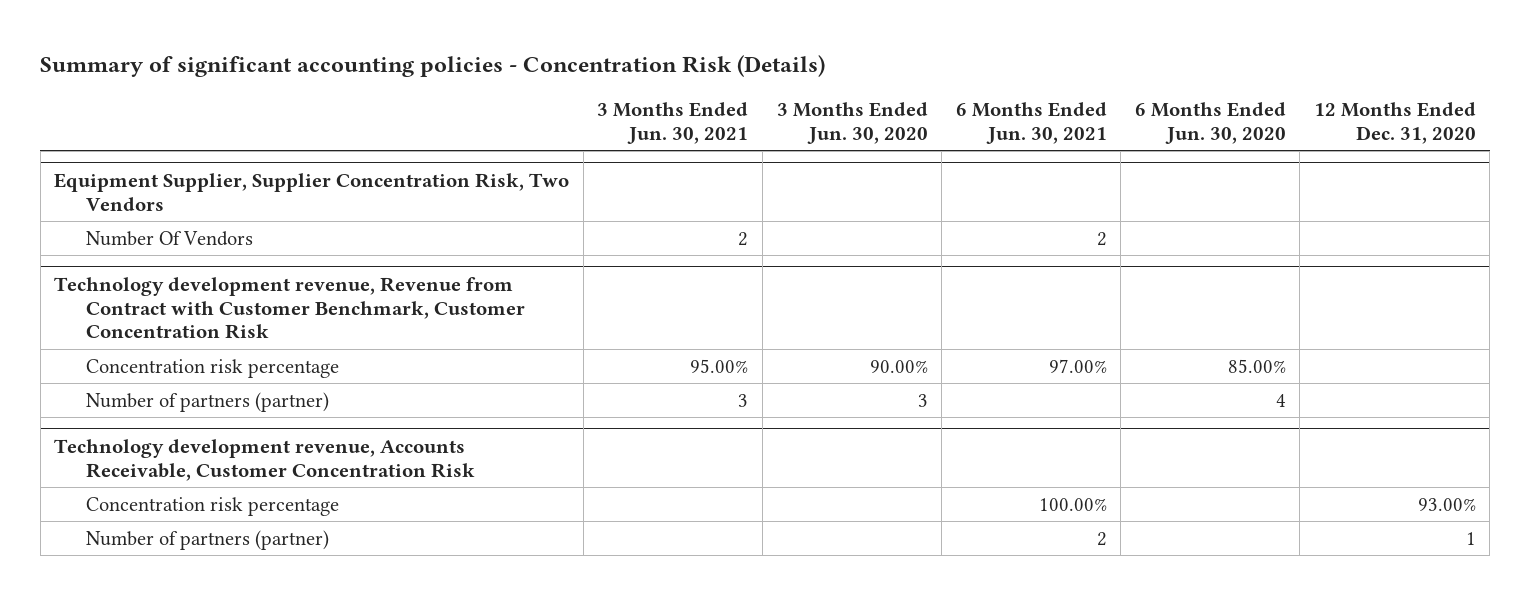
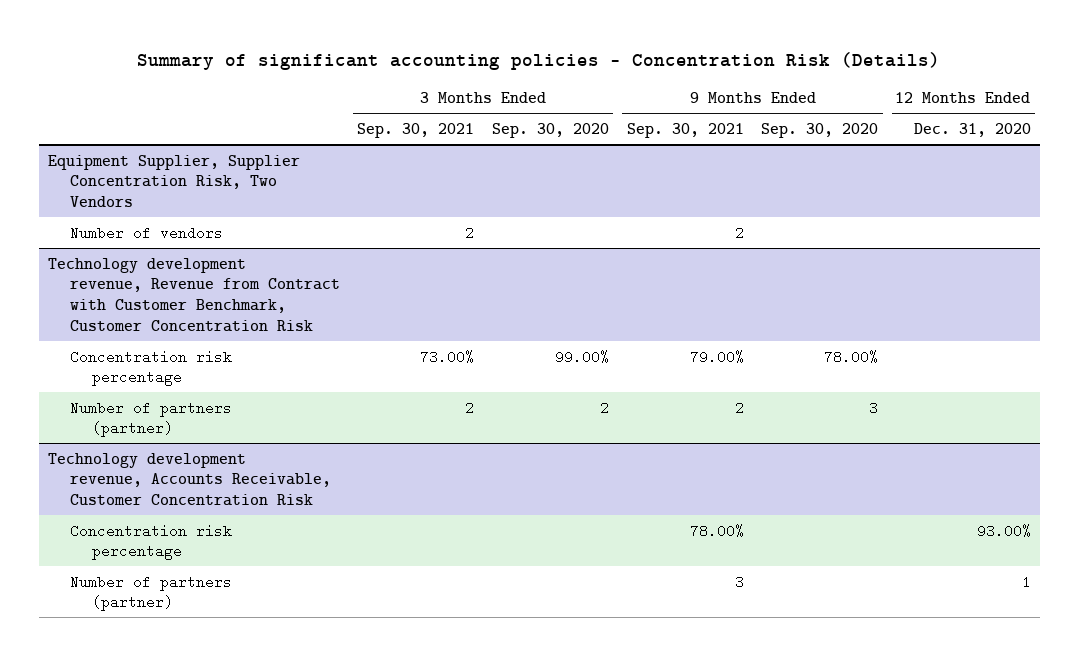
- | 3 Months Ended Jun. 30, 2021 | 3 Months Ended Jun. 30, 2020 | 6 Months Ended Jun. 30, 2021 | 6 Months Ended Jun. 30, 2020 | 12 Months Ended Dec. 31, 2020
+ | 3 Months Ended Sep. 30, 2021 | 3 Months Ended Sep. 30, 2020 | 9 Months Ended Sep. 30, 2021 | 9 Months Ended Sep. 30, 2020 | 12 Months Ended Dec. 31, 2020
@ Equipment Supplier, Supplier Concentration Risk, Two Vendors
- Number Of Vendors | 2 | | 2 | |
+ Number of vendors | 2 | | 2 | |

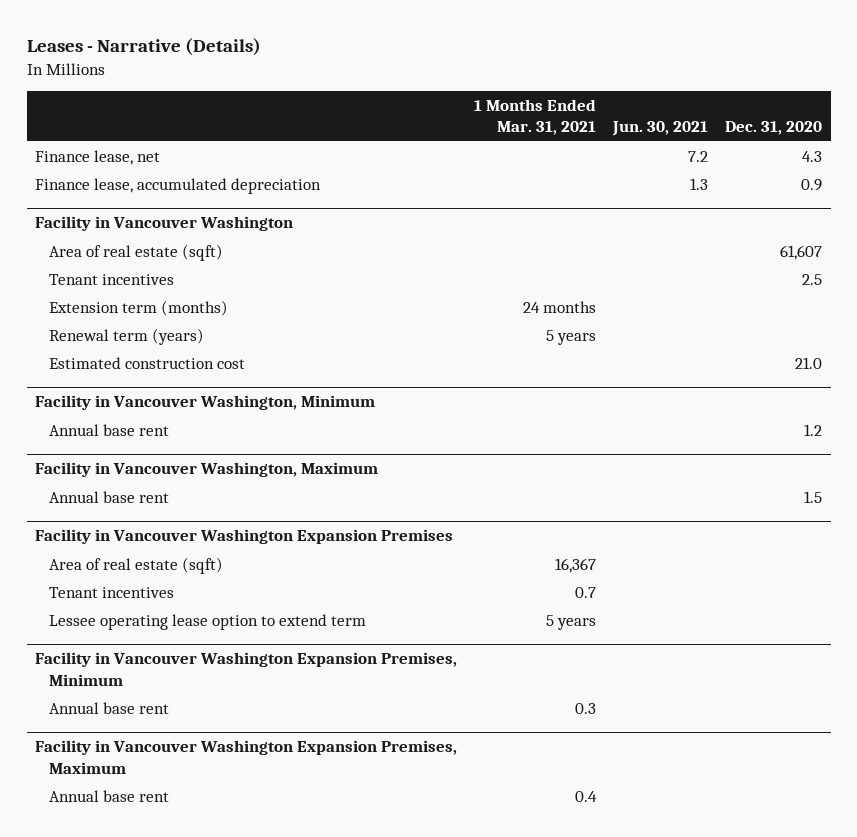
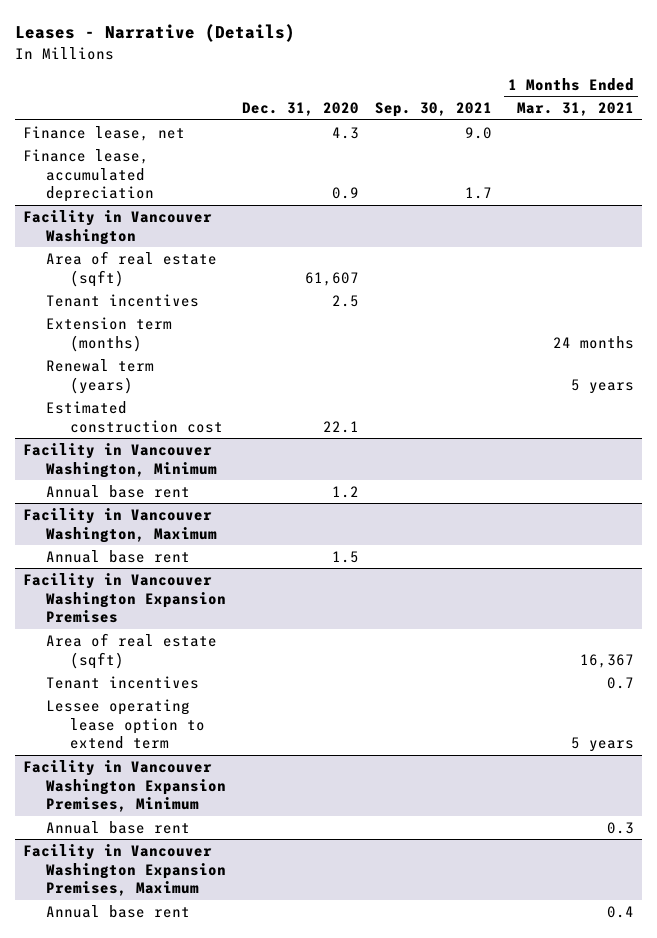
- | 1 Months Ended Mar. 31, 2021 | Jun. 30, 2021 | Dec. 31, 2020
+ | Dec. 31, 2020 | Sep. 30, 2021 | 1 Months Ended Mar. 31, 2021
@ Facility in Vancouver Washington
- Estimated construction cost | | | 21.0
+ Estimated construction cost | 22.1 | |

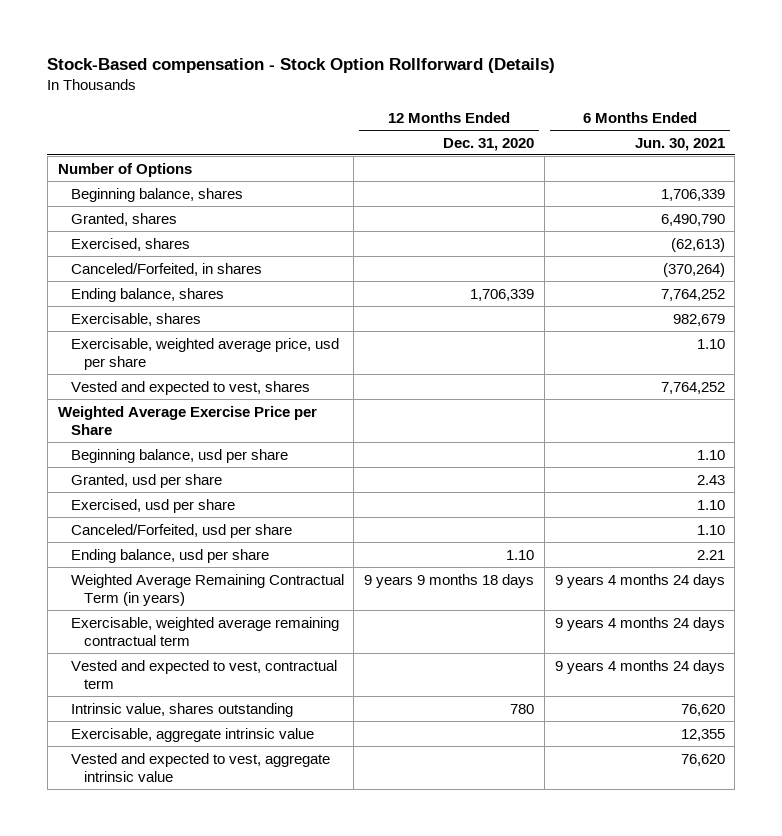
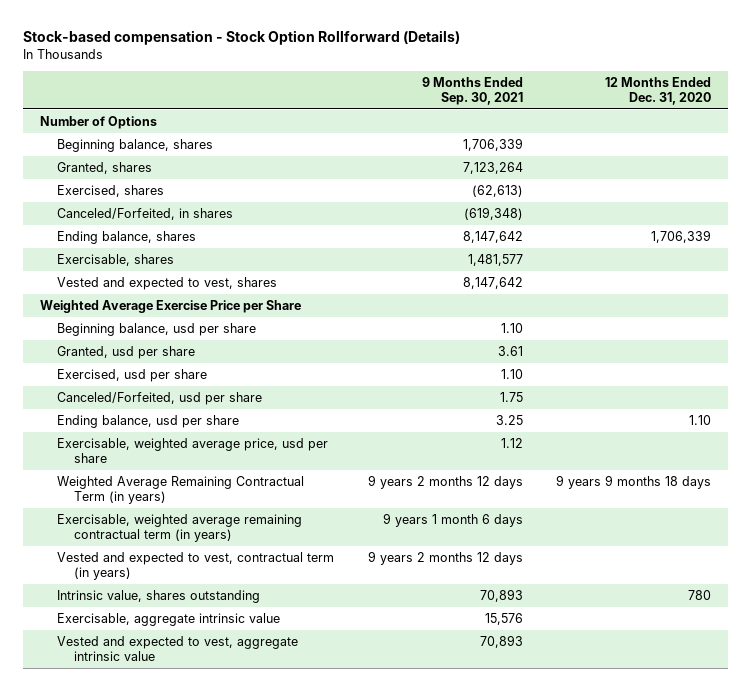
- Stock-Based compensation - Stock Option Rollforward (Details)
+ Stock-based compensation - Stock Option Rollforward (Details)
- | 12 Months Ended Dec. 31, 2020 | 6 Months Ended Jun. 30, 2021
+ | 9 Months Ended Sep. 30, 2021 | 12 Months Ended Dec. 31, 2020
moved down: Exercisable, weighted average price, usd per share | 1.12 |
- Exercisable, weighted average remaining contractual term | | 9 years 4 months 24 days
- Vested and expected to vest, contractual term | | 9 years 4 months 24 days
+ Exercisable, weighted average remaining contractual term (in years) | 9 years 1 month 6 days |
+ Vested and expected to vest, contractual term (in years) | 9 years 2 months 12 days |

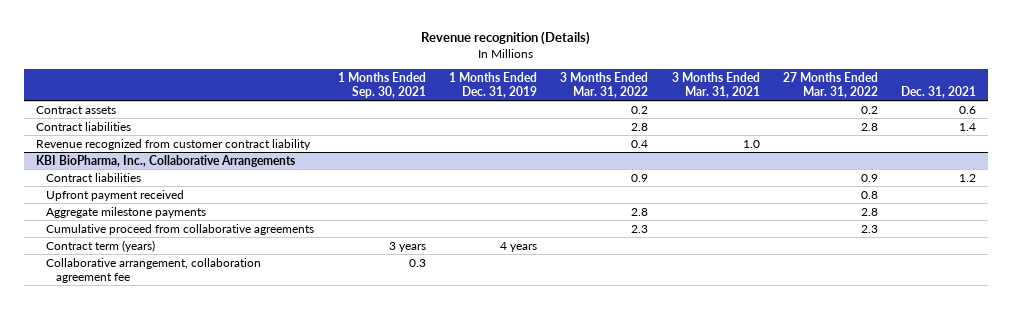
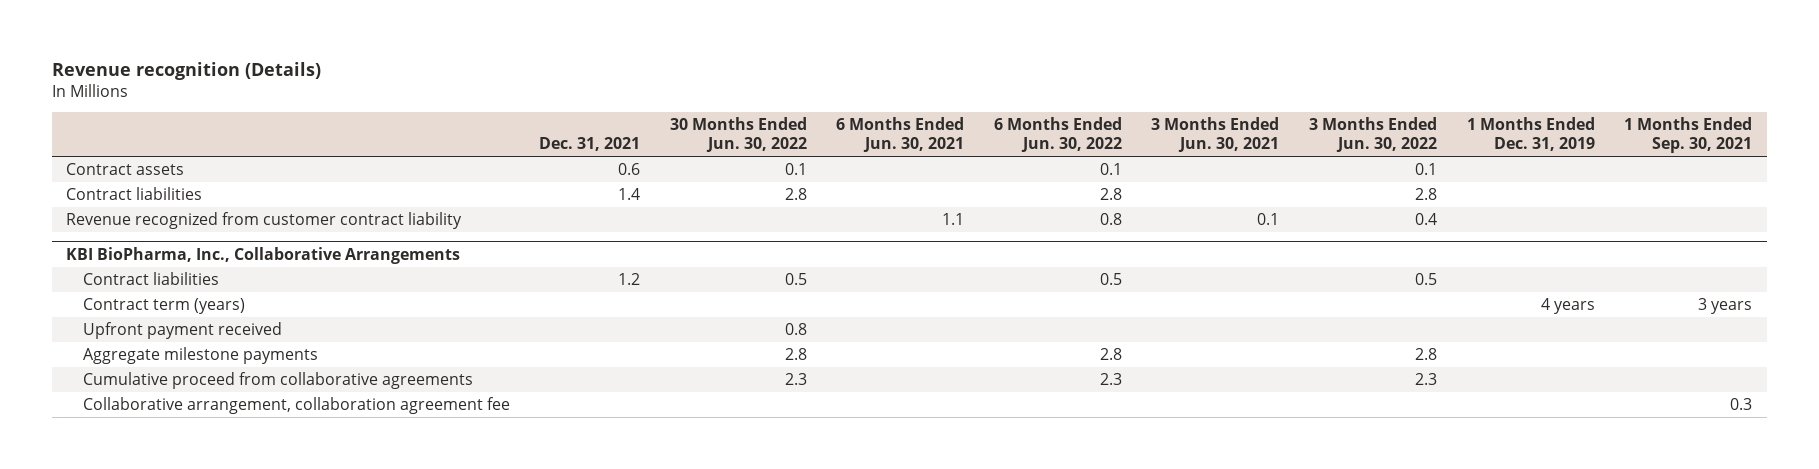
- | 1 Months Ended Sep. 30, 2021 | 1 Months Ended Dec. 31, 2019 | 3 Months Ended Mar. 31, 2022 | 3 Months Ended Mar. 31, 2021 | 27 Months Ended Mar. 31, 2022 | Dec. 31, 2021
+ | Dec. 31, 2021 | 30 Months Ended Jun. 30, 2022 | 6 Months Ended Jun. 30, 2021 | 6 Months Ended Jun. 30, 2022 | 3 Months Ended Jun. 30, 2021 | 3 Months Ended Jun. 30, 2022 | 1 Months Ended Dec. 31, 2019 | 1 Months Ended Sep. 30, 2021
@ KBI BioPharma, Inc., Collaborative Arrangements
moved up: Contract term (years) | | | | | | | 4 years | 3 years

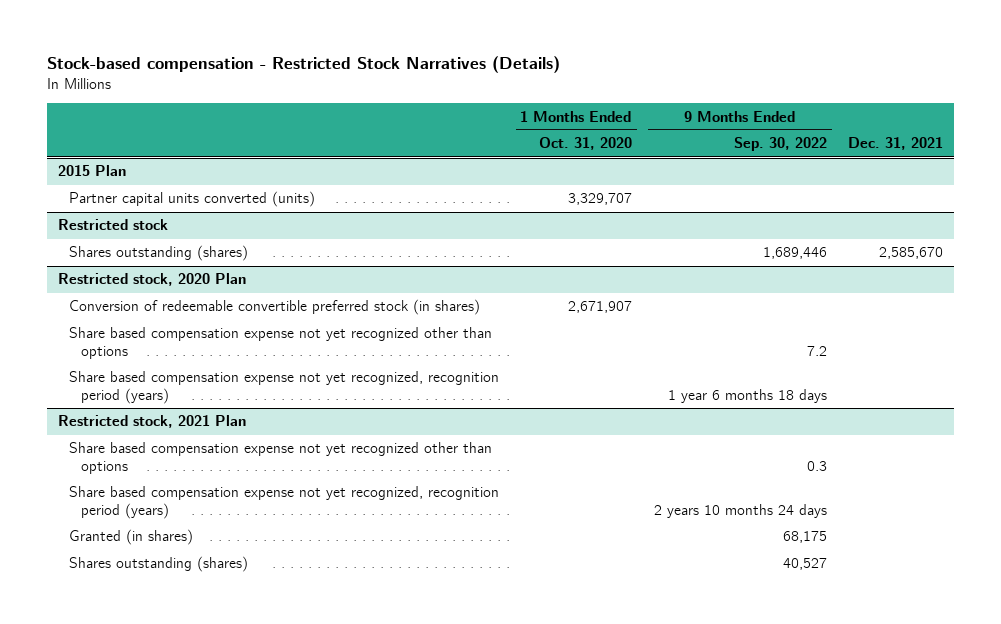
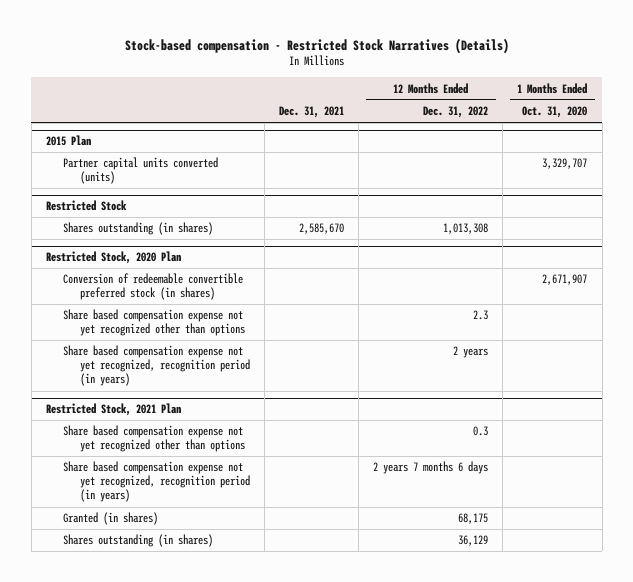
- | 1 Months Ended Oct. 31, 2020 | 9 Months Ended Sep. 30, 2022 | Dec. 31, 2021
+ | Dec. 31, 2021 | 12 Months Ended Dec. 31, 2022 | 1 Months Ended Oct. 31, 2020
- Restricted stock
- Shares outstanding (shares) | | 1,689,446 | 2,585,670
- Restricted stock, 2020 Plan
+ Restricted Stock
+ Shares outstanding (in shares) | 2,585,670 | 1,013,308 |
+ Restricted Stock, 2020 Plan
- Share based compensation expense not yet recognized, recognition period (years) | | 1 year 6 months 18 days |
- Restricted stock, 2021 Plan
+ Share based compensation expense not yet recognized, recognition period (in years) | | 2 years |
+ Restricted Stock, 2021 Plan
- Share based compensation expense not yet recognized, recognition period (years) | | 2 years 10 months 24 days |
+ Share based compensation expense not yet recognized, recognition period (in years) | | 2 years 7 months 6 days |
- Shares outstanding (shares) | | 40,527 |
+ Shares outstanding (in shares) | | 36,129 |

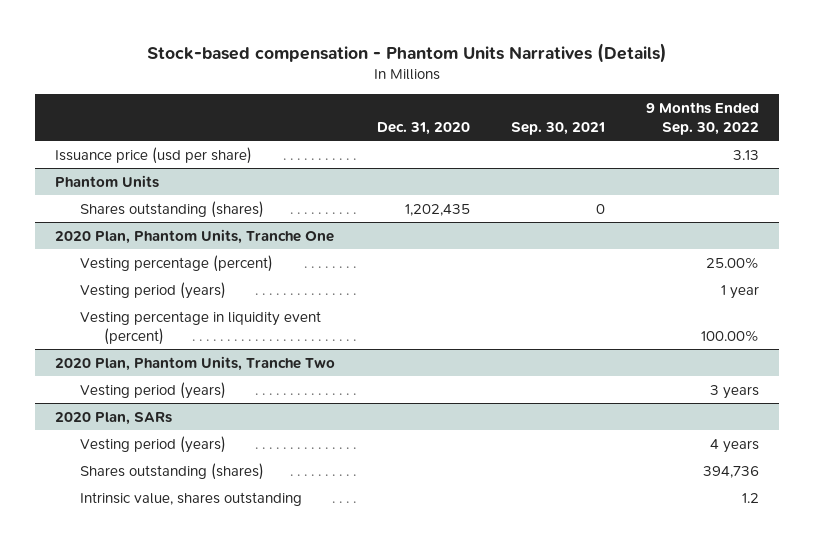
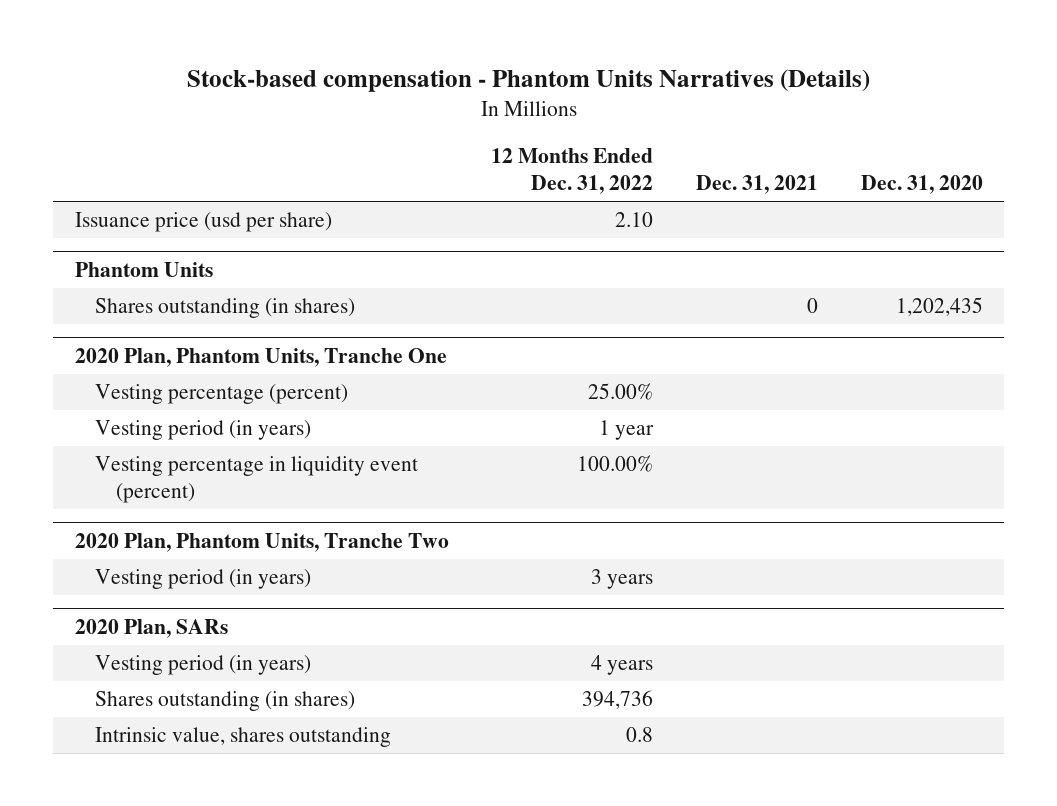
- | Dec. 31, 2020 | Sep. 30, 2021 | 9 Months Ended Sep. 30, 2022
+ | 12 Months Ended Dec. 31, 2022 | Dec. 31, 2021 | Dec. 31, 2020
@ Phantom Units
- Shares outstanding (shares) | 1,202,435 | 0 |
+ Shares outstanding (in shares) | | 0 | 1,202,435
@ 2020 Plan, Phantom Units, Tranche One
- Vesting period (years) | | | 1 year
+ Vesting period (in years) | 1 year | |
@ 2020 Plan, Phantom Units, Tranche Two
- Vesting period (years) | | | 3 years
+ Vesting period (in years) | 3 years | |
@ 2020 Plan, SARs
- Vesting period (years) | | | 4 years
- Shares outstanding (shares) | | | 394,736
+ Vesting period (in years) | 4 years | |
+ Shares outstanding (in shares) | 394,736 | |

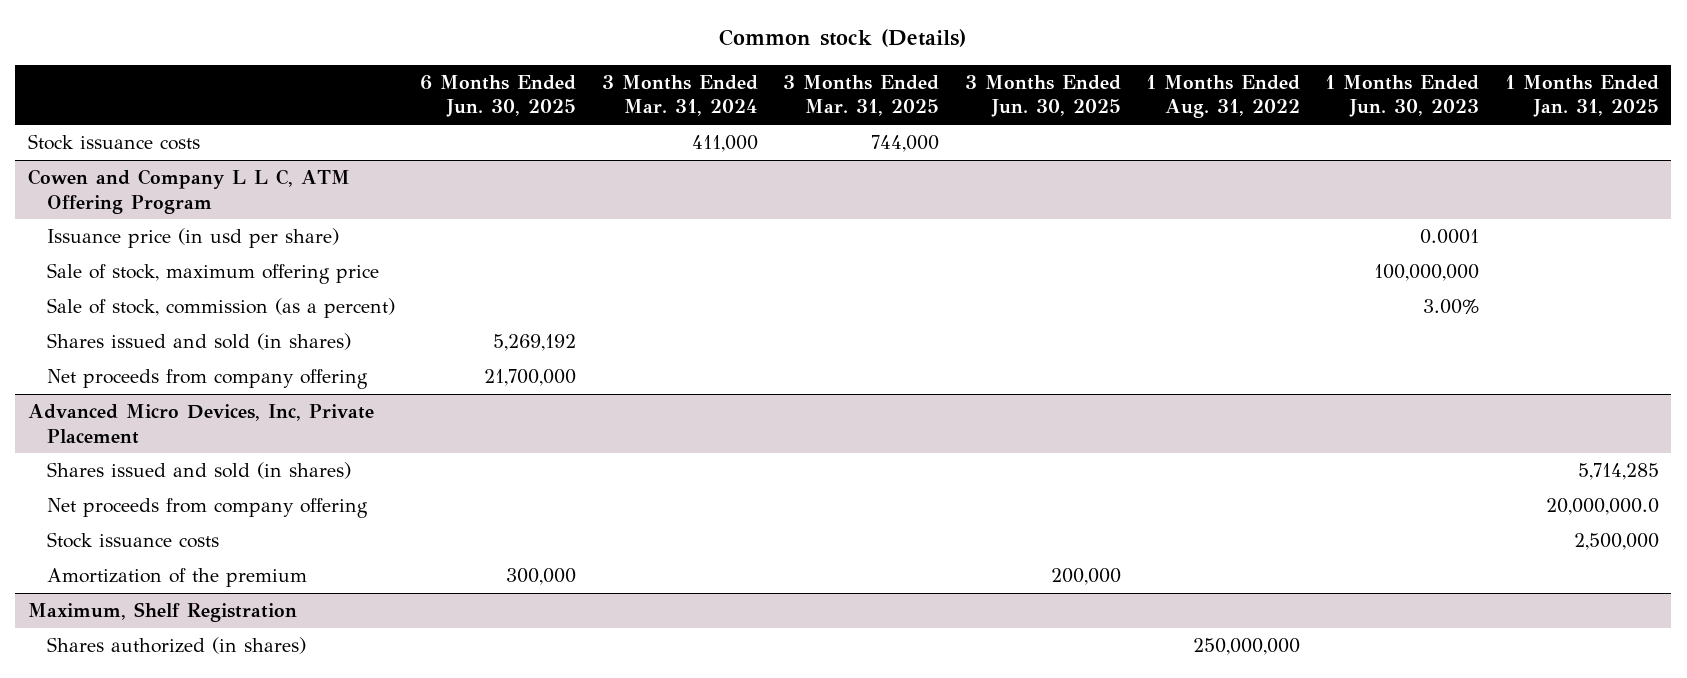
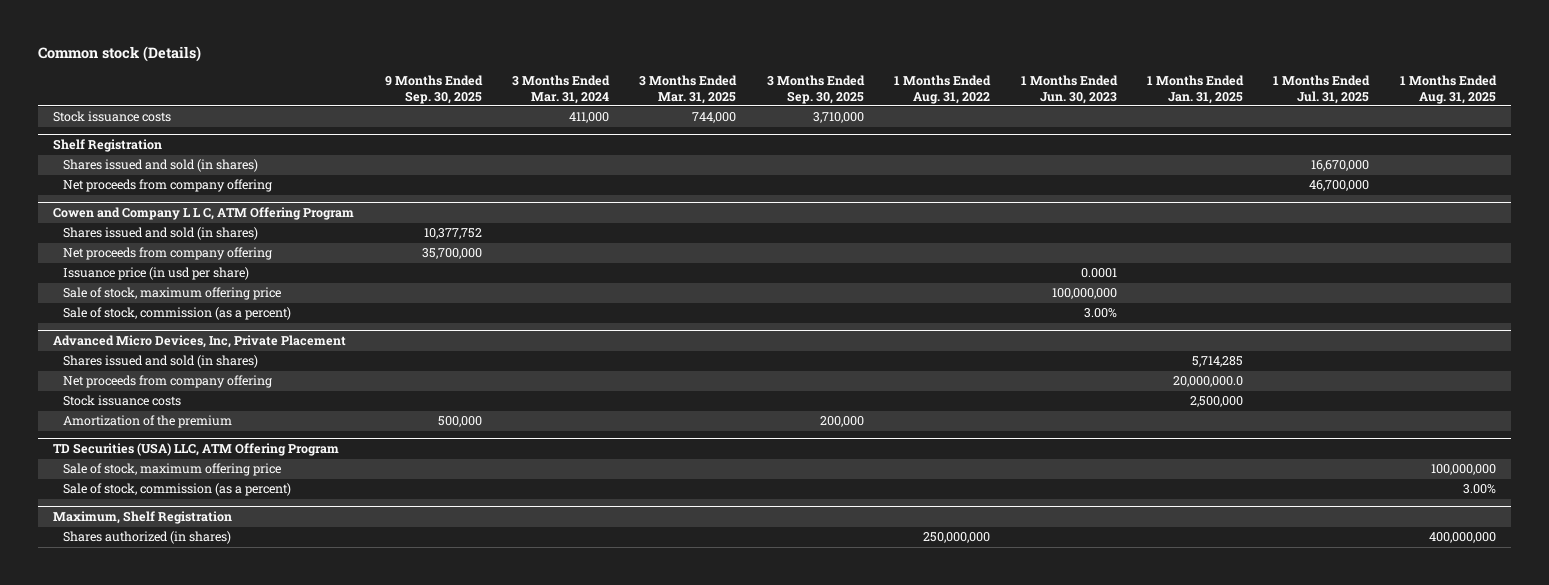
- | 6 Months Ended Jun. 30, 2025 | 3 Months Ended Mar. 31, 2024 | 3 Months Ended Mar. 31, 2025 | 3 Months Ended Jun. 30, 2025 | 1 Months Ended Aug. 31, 2022 | 1 Months Ended Jun. 30, 2023 | 1 Months Ended Jan. 31, 2025
+ | 9 Months Ended Sep. 30, 2025 | 3 Months Ended Mar. 31, 2024 | 3 Months Ended Mar. 31, 2025 | 3 Months Ended Sep. 30, 2025 | 1 Months Ended Aug. 31, 2022 | 1 Months Ended Jun. 30, 2023 | 1 Months Ended Jan. 31, 2025 | 1 Months Ended Jul. 31, 2025 | 1 Months Ended Aug. 31, 2025
+ Shelf Registration
+ Shares issued and sold (in shares) | | | | | | | | 16,670,000 |
+ Net proceeds from company offering | | | | | | | | 46,700,000 |
@ Cowen and Company L L C, ATM Offering Program
moved up: Shares issued and sold (in shares) | 10,377,752 | | | | | | | |
moved up: Net proceeds from company offering | 35,700,000 | | | | | | | |
+ TD Securities (USA) LLC, ATM Offering Program
+ Sale of stock, maximum offering price | | | | | | | | | 100,000,000
+ Sale of stock, commission (as a percent) | | | | | | | | | 3.00%

